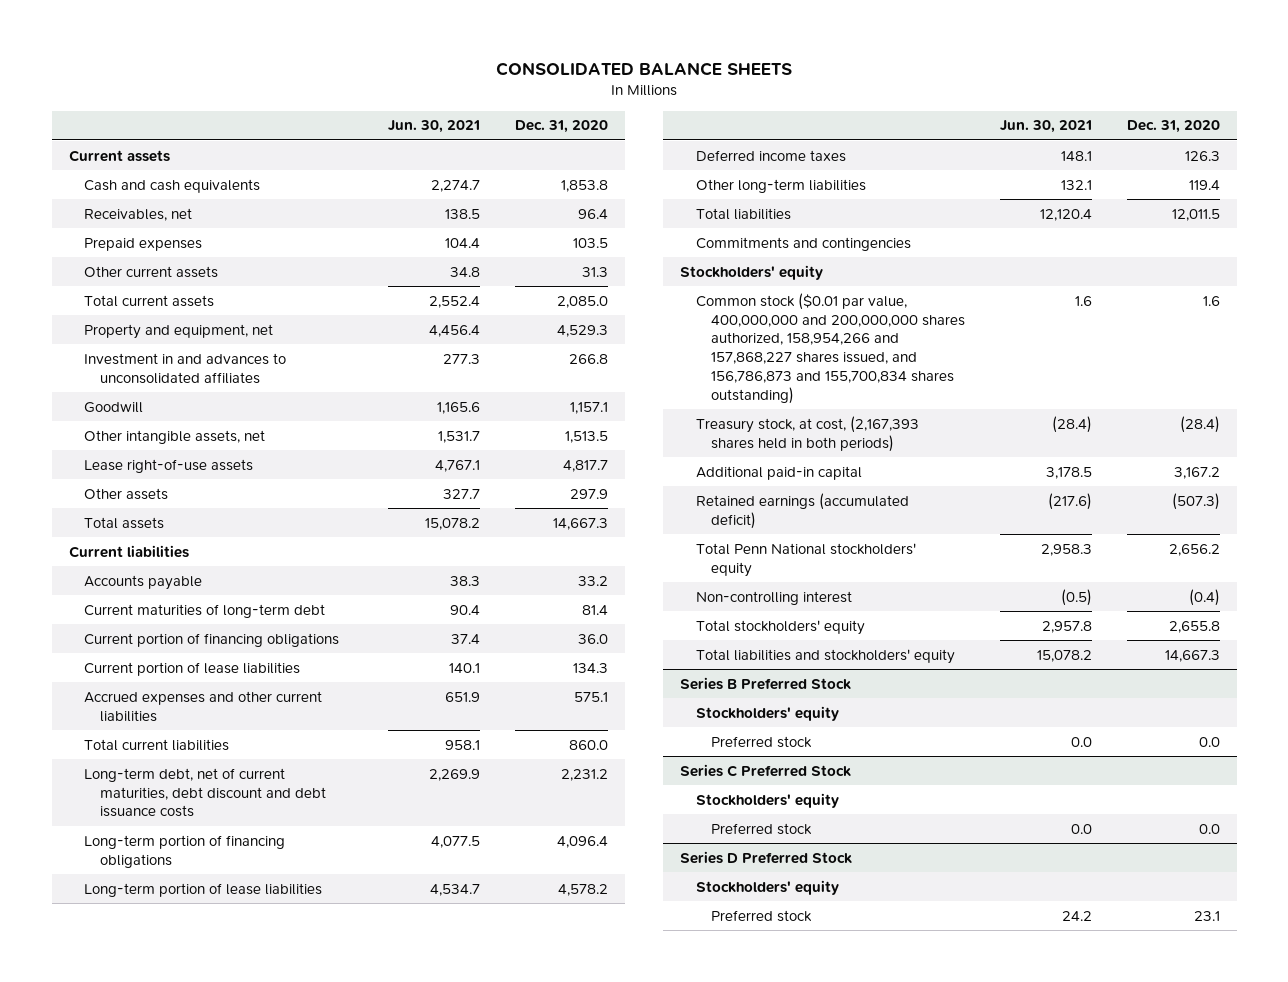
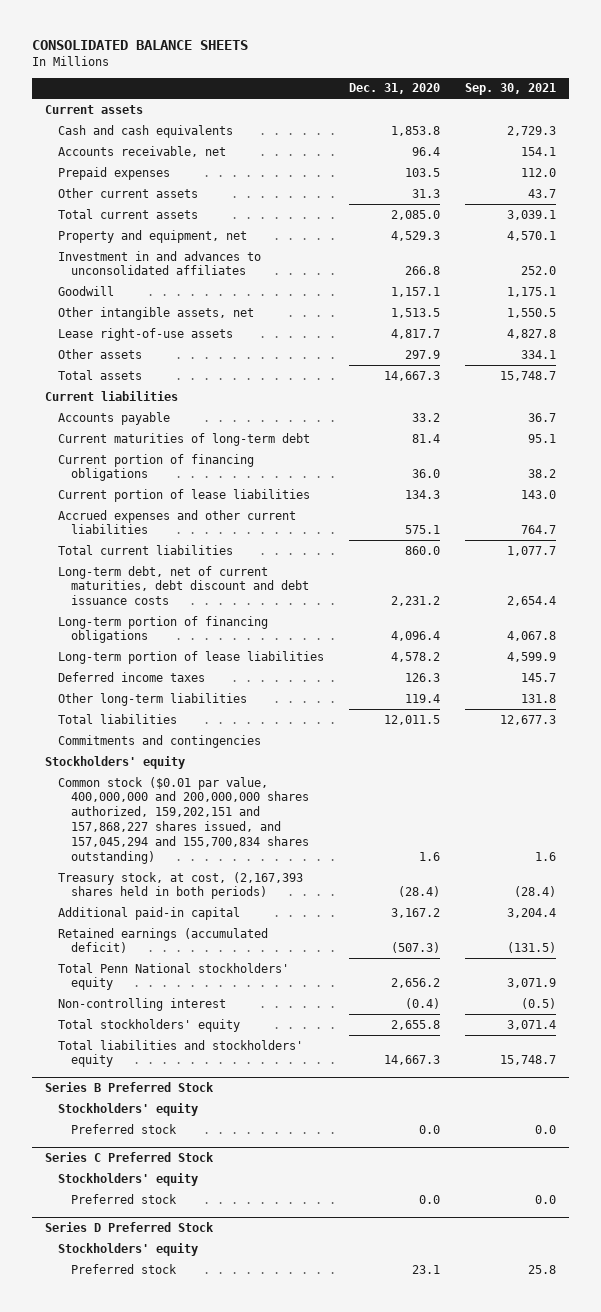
- | Jun. 30, 2021 | Dec. 31, 2020
+ | Dec. 31, 2020 | Sep. 30, 2021
- Receivables, net | 138.5 | 96.4
+ Accounts receivable, net | 96.4 | 154.1
- Common stock ($0.01 par value, 400,000,000 and 200,000,000 shares authorized, 158,954,266 and 157,868,227 shares issued, and 156,786,873 and 155,700,834 shares outstanding) | 1.6 | 1.6
+ Common stock ($0.01 par value, 400,000,000 and 200,000,000 shares authorized, 159,202,151 and 157,868,227 shares issued, and 157,045,294 and 155,700,834 shares outstanding) | 1.6 | 1.6

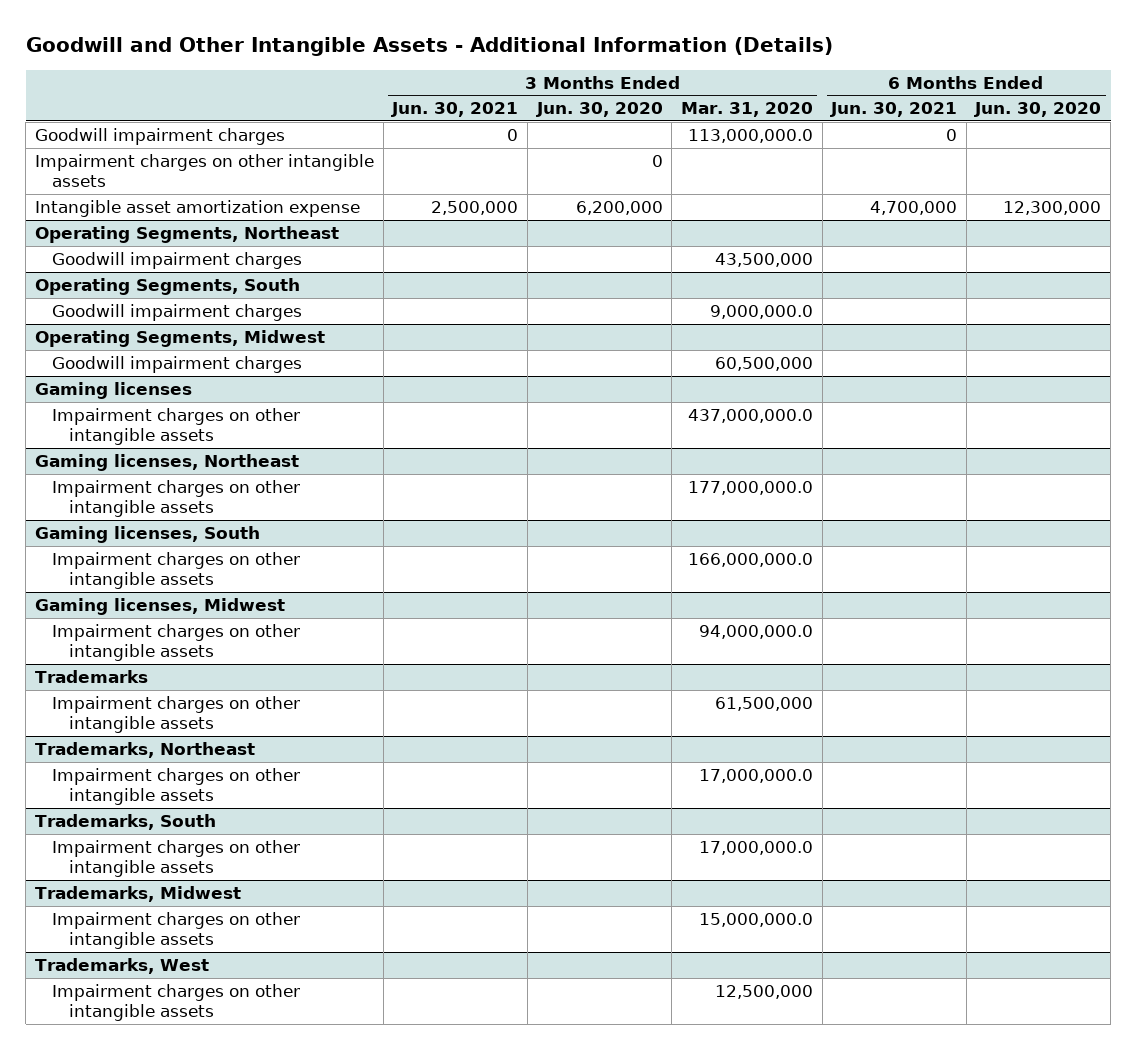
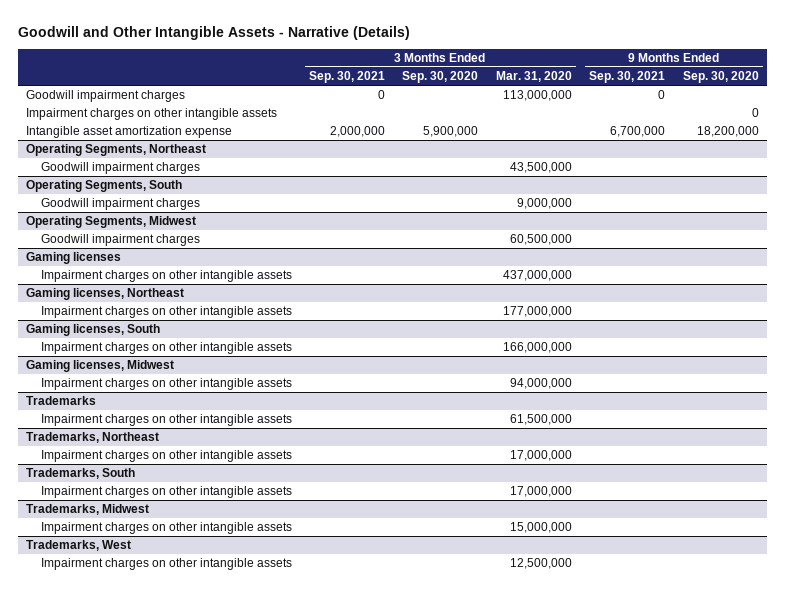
- Goodwill and Other Intangible Assets - Additional Information (Details)
+ Goodwill and Other Intangible Assets - Narrative (Details)
- | 3 Months Ended Jun. 30, 2021 | 3 Months Ended Jun. 30, 2020 | 3 Months Ended Mar. 31, 2020 | 6 Months Ended Jun. 30, 2021 | 6 Months Ended Jun. 30, 2020
+ | 3 Months Ended Sep. 30, 2021 | 3 Months Ended Sep. 30, 2020 | 3 Months Ended Mar. 31, 2020 | 9 Months Ended Sep. 30, 2021 | 9 Months Ended Sep. 30, 2020
- Goodwill impairment charges | 0 | | 113,000,000.0 | 0 |
+ Goodwill impairment charges | 0 | | 113,000,000 | 0 |
@ Operating Segments, South
- Goodwill impairment charges | | | 9,000,000.0 | |
+ Goodwill impairment charges | | | 9,000,000 | |
@ Gaming licenses
- Impairment charges on other intangible assets | | | 437,000,000.0 | |
+ Impairment charges on other intangible assets | | | 437,000,000 | |
@ Gaming licenses, Northeast
- Impairment charges on other intangible assets | | | 177,000,000.0 | |
+ Impairment charges on other intangible assets | | | 177,000,000 | |
@ Gaming licenses, South
- Impairment charges on other intangible assets | | | 166,000,000.0 | |
+ Impairment charges on other intangible assets | | | 166,000,000 | |
@ Gaming licenses, Midwest
- Impairment charges on other intangible assets | | | 94,000,000.0 | |
+ Impairment charges on other intangible assets | | | 94,000,000 | |
@ Trademarks, Northeast
- Impairment charges on other intangible assets | | | 17,000,000.0 | |
+ Impairment charges on other intangible assets | | | 17,000,000 | |
@ Trademarks, South
- Impairment charges on other intangible assets | | | 17,000,000.0 | |
+ Impairment charges on other intangible assets | | | 17,000,000 | |
@ Trademarks, Midwest
- Impairment charges on other intangible assets | | | 15,000,000.0 | |
+ Impairment charges on other intangible assets | | | 15,000,000 | |

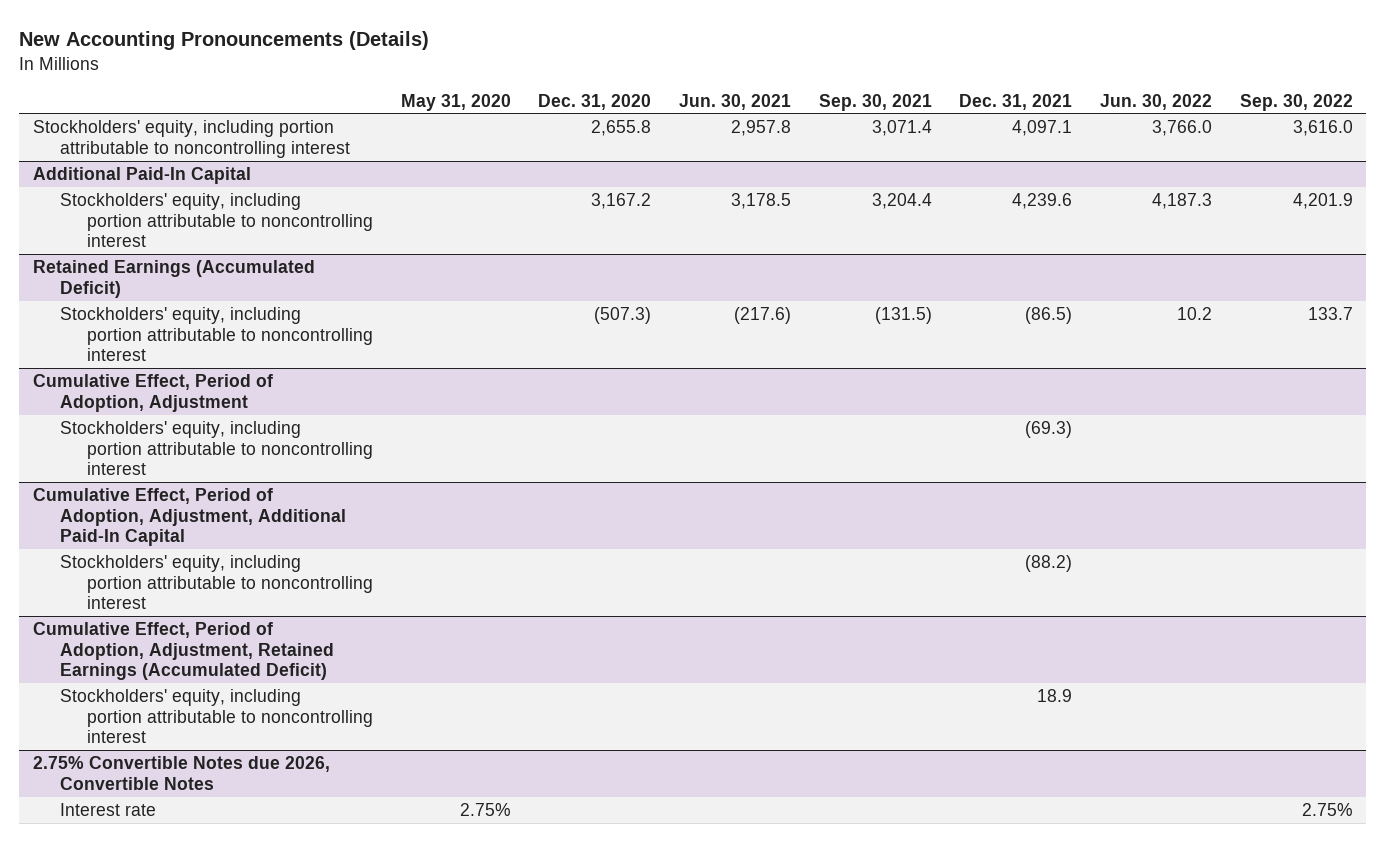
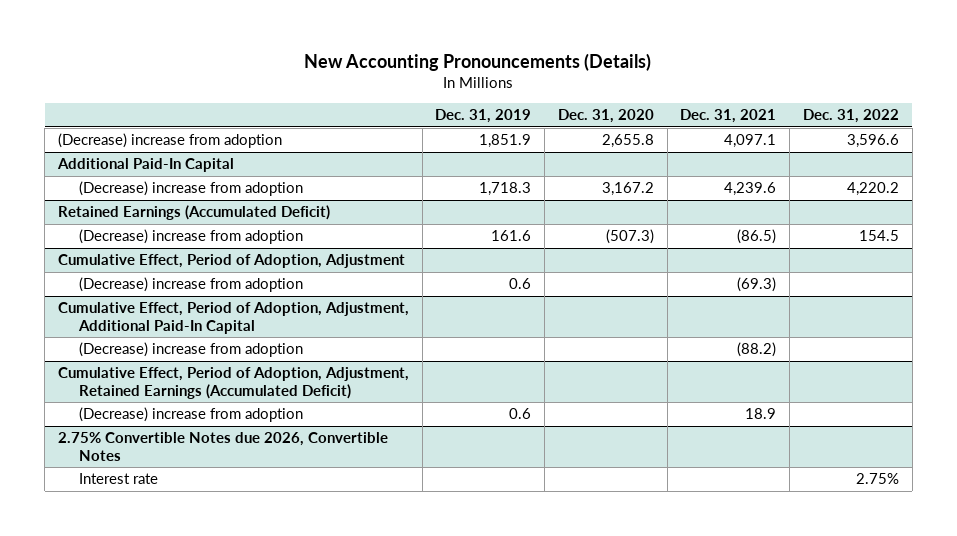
- | May 31, 2020 | Dec. 31, 2020 | Jun. 30, 2021 | Sep. 30, 2021 | Dec. 31, 2021 | Jun. 30, 2022 | Sep. 30, 2022
+ | Dec. 31, 2019 | Dec. 31, 2020 | Dec. 31, 2021 | Dec. 31, 2022
- Stockholders' equity, including portion attributable to noncontrolling interest | | 2,655.8 | 2,957.8 | 3,071.4 | 4,097.1 | 3,766.0 | 3,616.0
+ (Decrease) increase from adoption | 1,851.9 | 2,655.8 | 4,097.1 | 3,596.6
@ Additional Paid-In Capital
- Stockholders' equity, including portion attributable to noncontrolling interest | | 3,167.2 | 3,178.5 | 3,204.4 | 4,239.6 | 4,187.3 | 4,201.9
+ (Decrease) increase from adoption | 1,718.3 | 3,167.2 | 4,239.6 | 4,220.2
@ Retained Earnings (Accumulated Deficit)
- Stockholders' equity, including portion attributable to noncontrolling interest | | (507.3) | (217.6) | (131.5) | (86.5) | 10.2 | 133.7
+ (Decrease) increase from adoption | 161.6 | (507.3) | (86.5) | 154.5
@ Cumulative Effect, Period of Adoption, Adjustment
- Stockholders' equity, including portion attributable to noncontrolling interest | | | | | (69.3) | |
+ (Decrease) increase from adoption | 0.6 | | (69.3) |
@ Cumulative Effect, Period of Adoption, Adjustment, Additional Paid-In Capital
- Stockholders' equity, including portion attributable to noncontrolling interest | | | | | (88.2) | |
+ (Decrease) increase from adoption | | | (88.2) |
@ Cumulative Effect, Period of Adoption, Adjustment, Retained Earnings (Accumulated Deficit)
- Stockholders' equity, including portion attributable to noncontrolling interest | | | | | 18.9 | |
+ (Decrease) increase from adoption | 0.6 | | 18.9 |

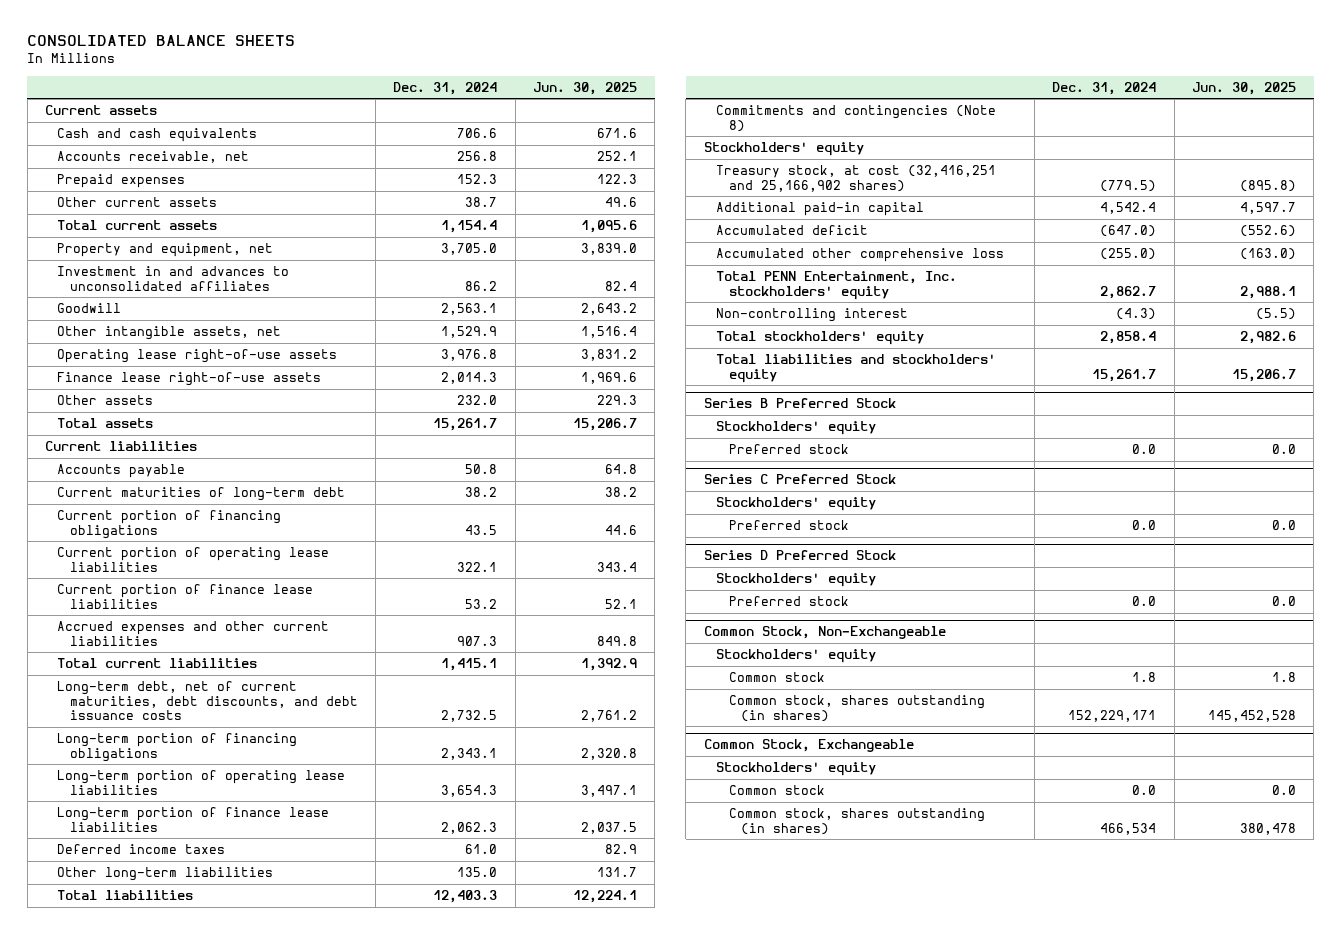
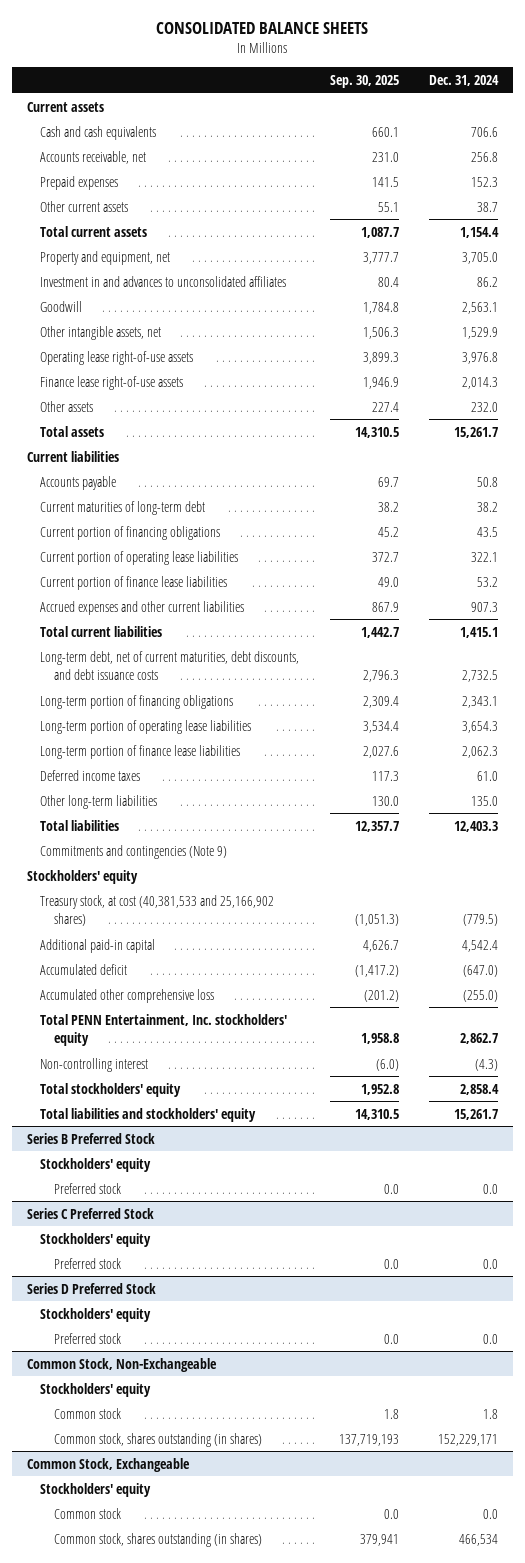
- | Dec. 31, 2024 | Jun. 30, 2025
+ | Sep. 30, 2025 | Dec. 31, 2024
- Commitments and contingencies (Note 8)
+ Commitments and contingencies (Note 9)
- Treasury stock, at cost (32,416,251 and 25,166,902 shares) | (779.5) | (895.8)
+ Treasury stock, at cost (40,381,533 and 25,166,902 shares) | (1,051.3) | (779.5)

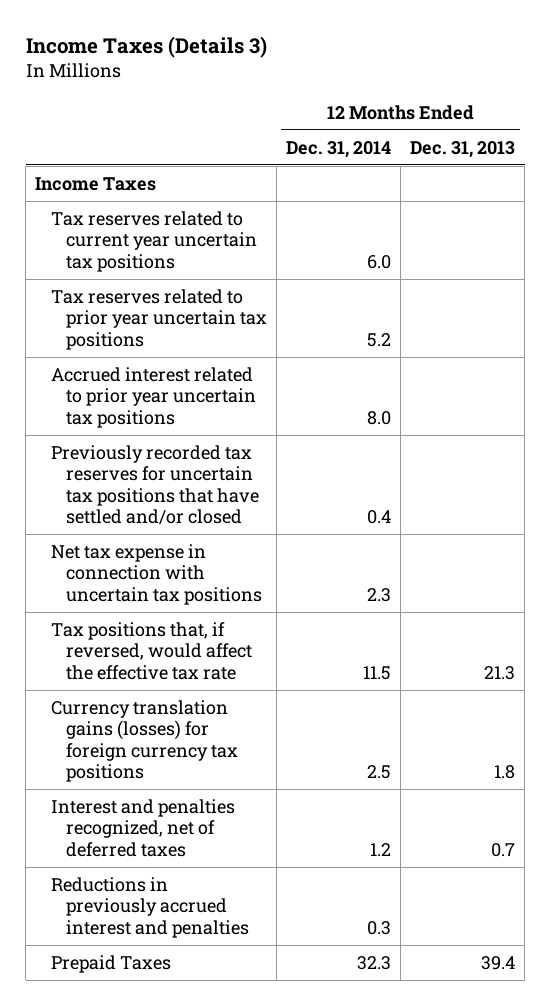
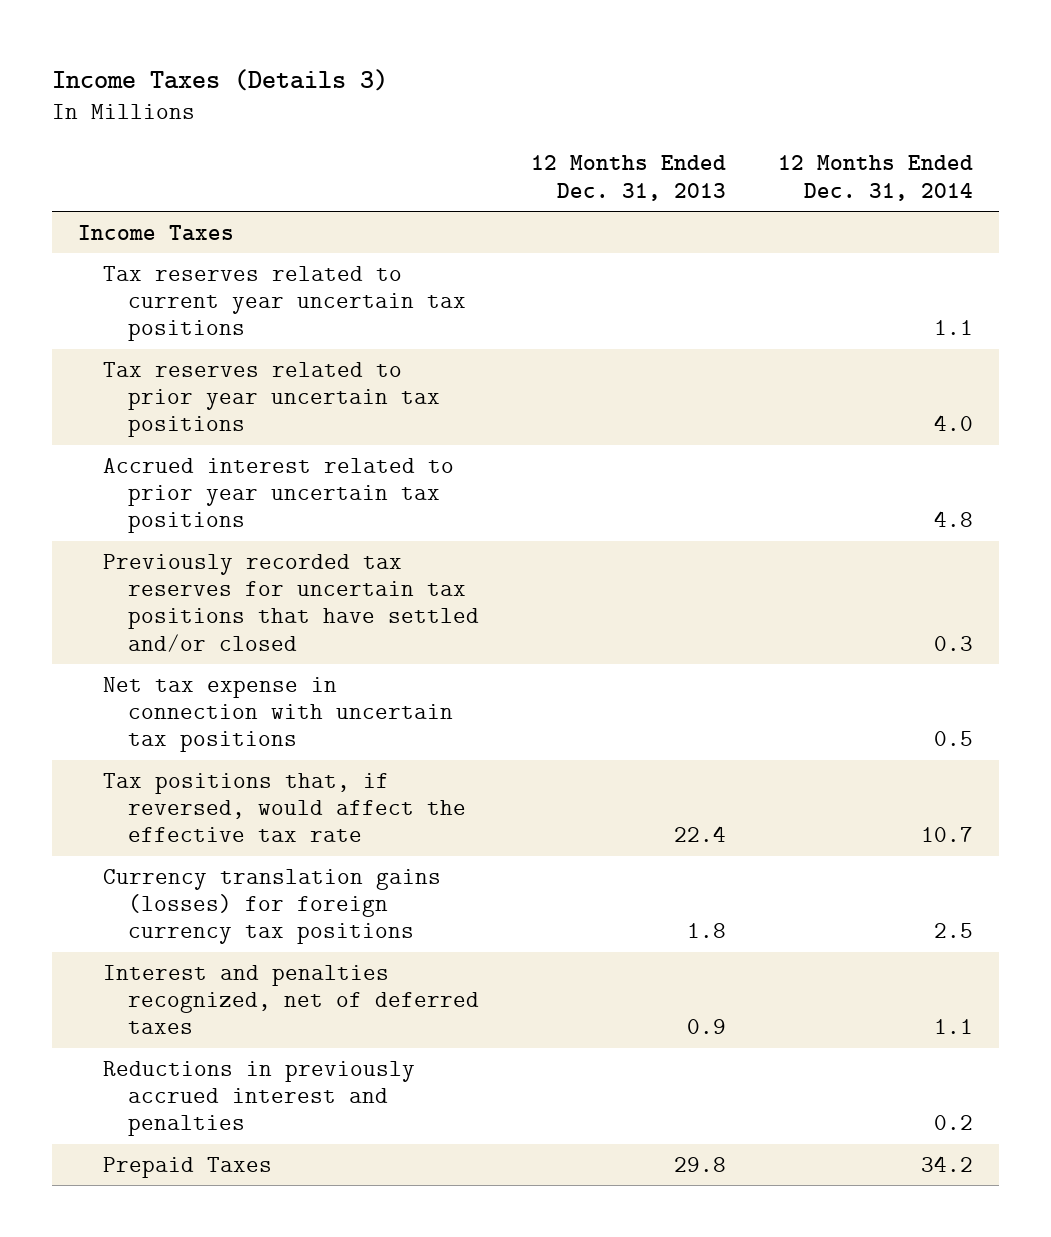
- | 12 Months Ended Dec. 31, 2014 | 12 Months Ended Dec. 31, 2013
+ | 12 Months Ended Dec. 31, 2013 | 12 Months Ended Dec. 31, 2014
- Tax reserves related to current year uncertain tax positions | 6.0 |
- Tax reserves related to prior year uncertain tax positions | 5.2 |
- Accrued interest related to prior year uncertain tax positions | 8.0 |
- Previously recorded tax reserves for uncertain tax positions that have settled and/or closed | 0.4 |
- Net tax expense in connection with uncertain tax positions | 2.3 |
- Tax positions that, if reversed, would affect the effective tax rate | 11.5 | 21.3
+ Tax reserves related to current year uncertain tax positions | | 1.1
+ Tax reserves related to prior year uncertain tax positions | | 4.0
+ Accrued interest related to prior year uncertain tax positions | | 4.8
+ Previously recorded tax reserves for uncertain tax positions that have settled and/or closed | | 0.3
+ Net tax expense in connection with uncertain tax positions | | 0.5
+ Tax positions that, if reversed, would affect the effective tax rate | 22.4 | 10.7
- Interest and penalties recognized, net of deferred taxes | 1.2 | 0.7
- Reductions in previously accrued interest and penalties | 0.3 |
- Prepaid Taxes | 32.3 | 39.4
+ Interest and penalties recognized, net of deferred taxes | 0.9 | 1.1
+ Reductions in previously accrued interest and penalties | | 0.2
+ Prepaid Taxes | 29.8 | 34.2

